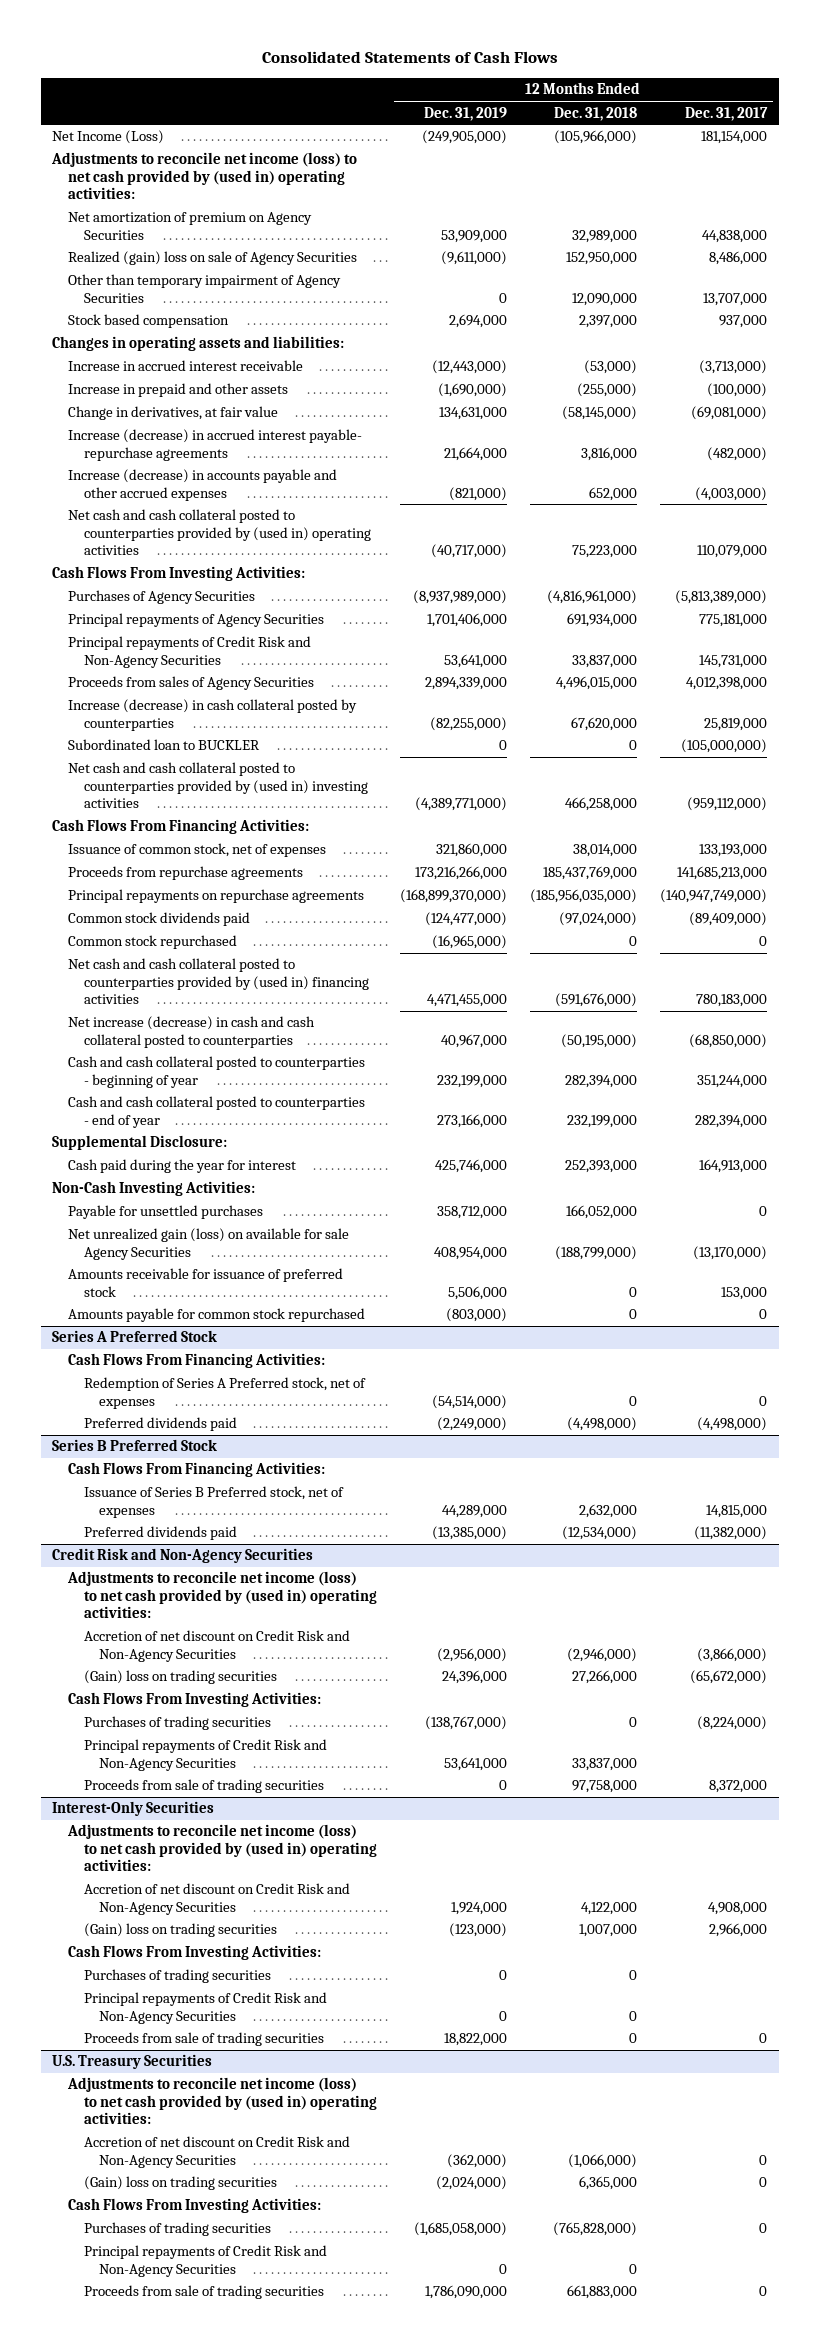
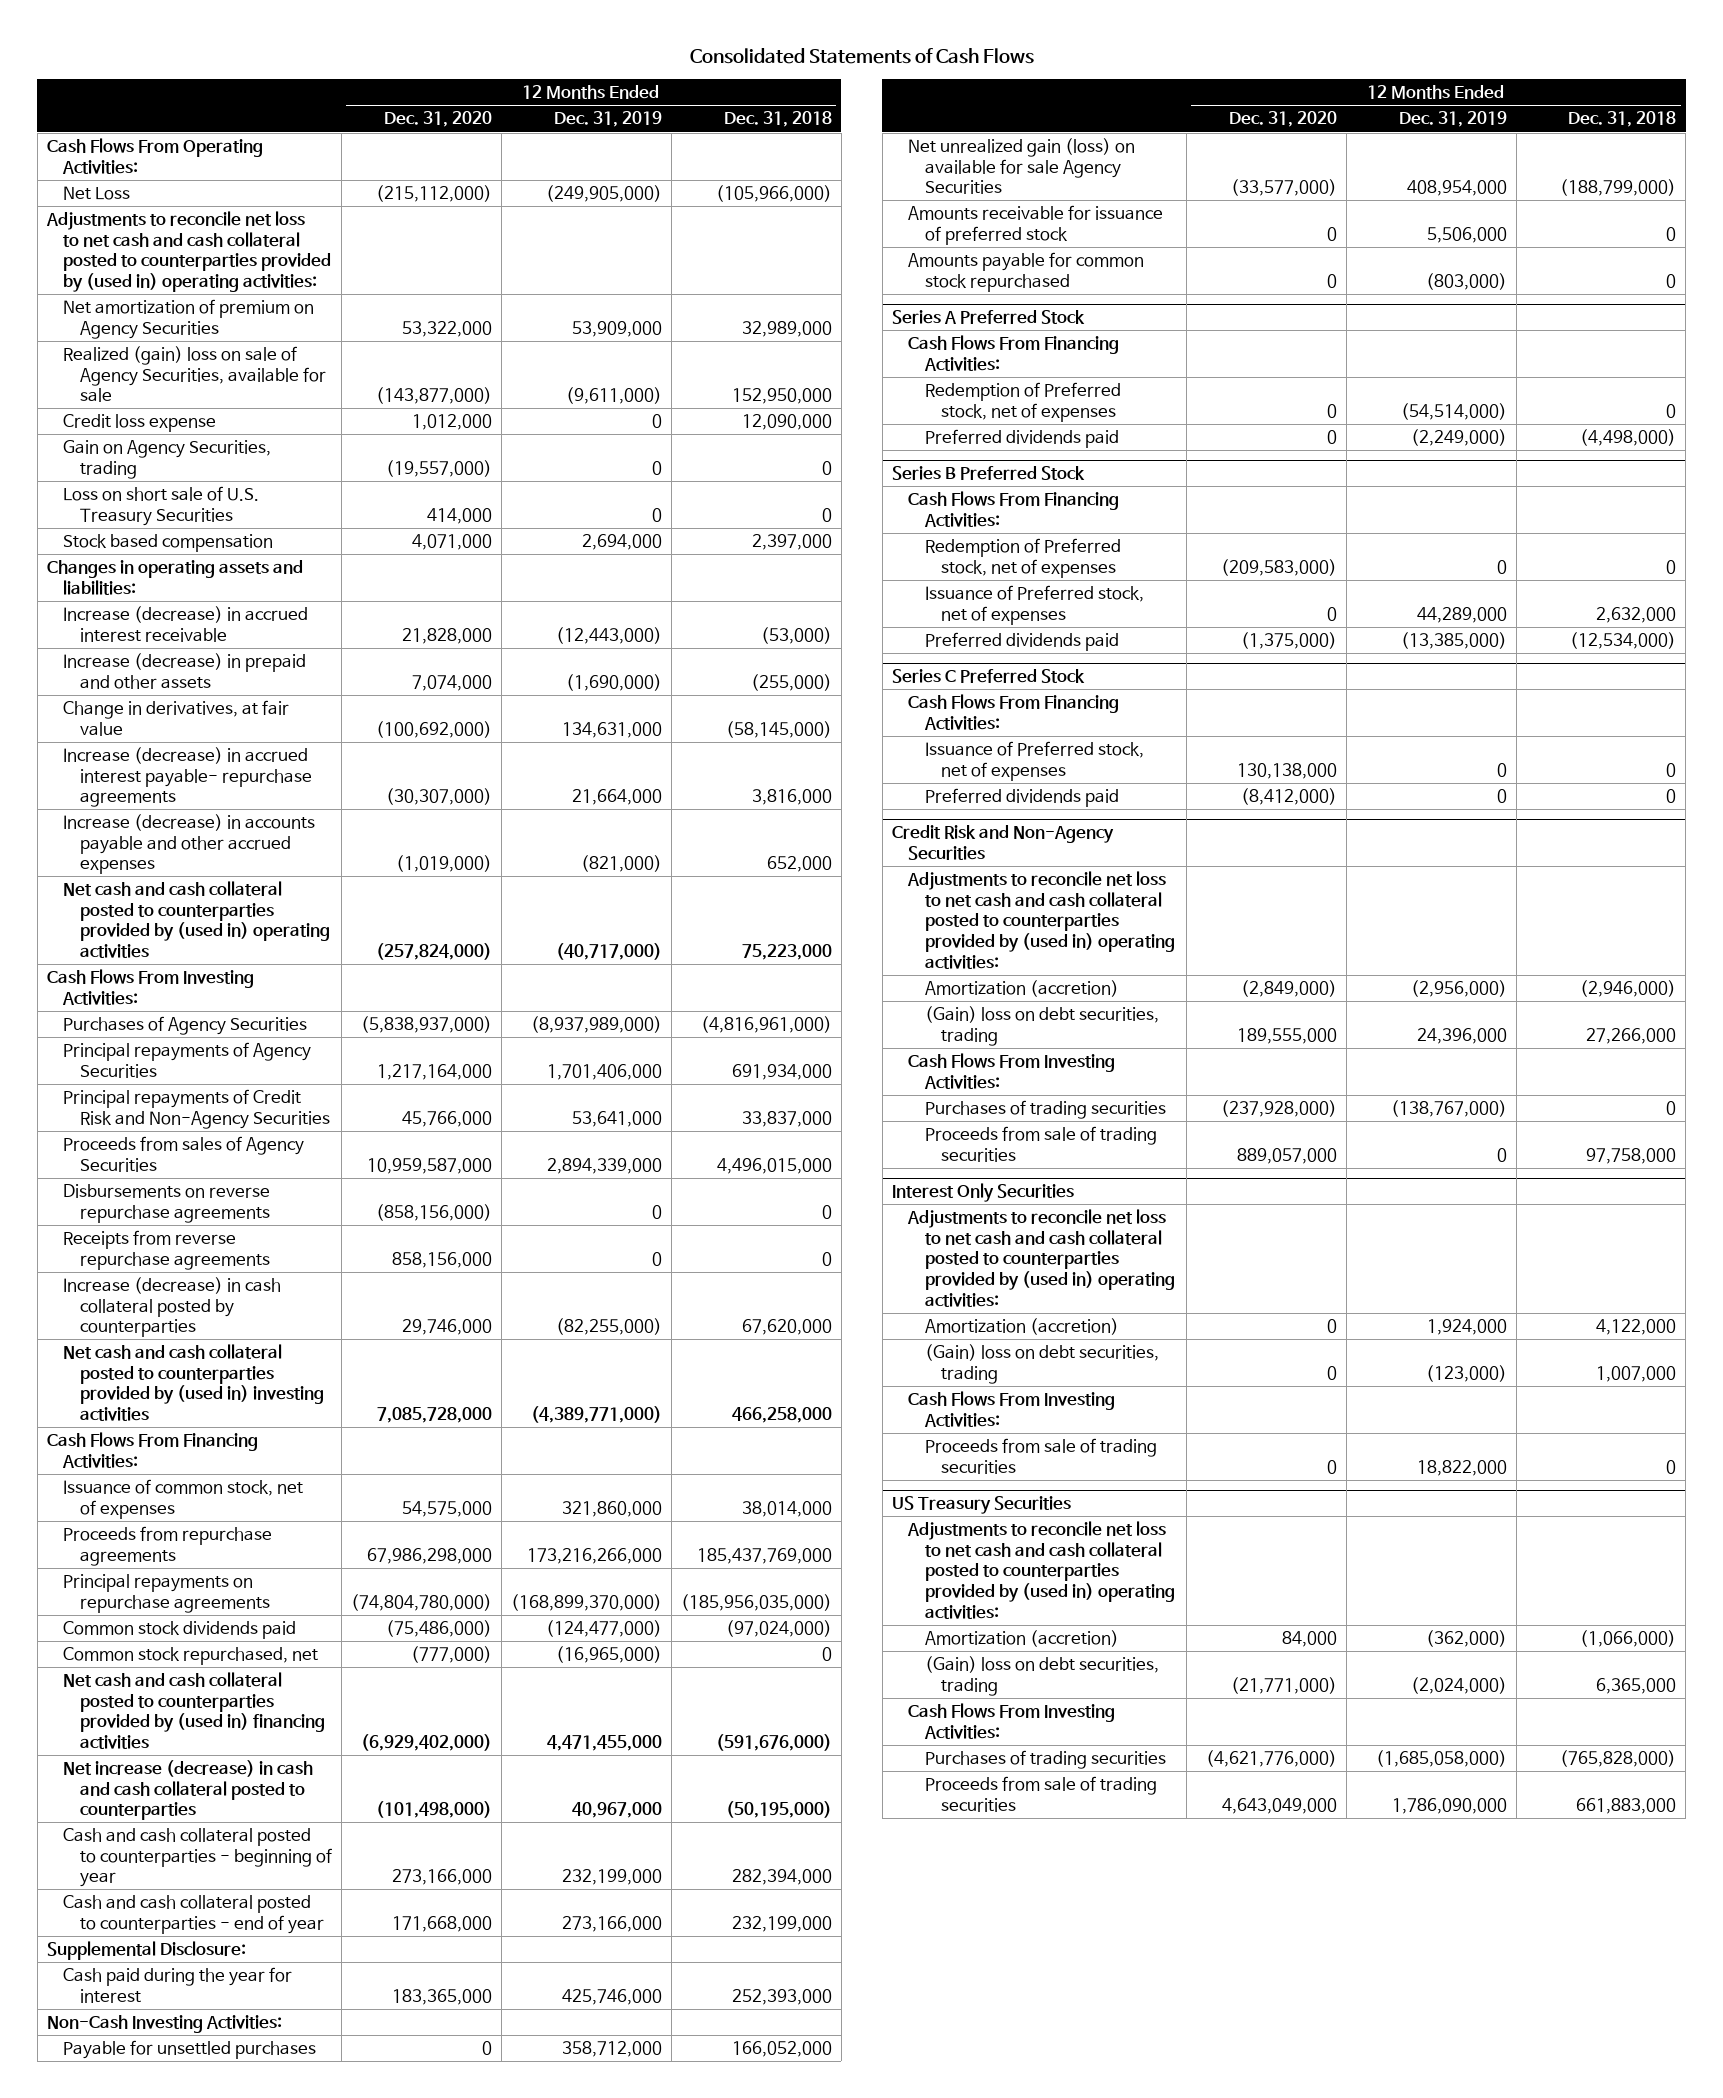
- | 12 Months Ended Dec. 31, 2019 | 12 Months Ended Dec. 31, 2018 | 12 Months Ended Dec. 31, 2017
+ | 12 Months Ended Dec. 31, 2020 | 12 Months Ended Dec. 31, 2019 | 12 Months Ended Dec. 31, 2018
- Net Income (Loss) | (249,905,000) | (105,966,000) | 181,154,000
- Adjustments to reconcile net income (loss) to net cash provided by (used in) operating activities:
+ Cash Flows From Operating Activities:
+ Net Loss | (215,112,000) | (249,905,000) | (105,966,000)
+ Adjustments to reconcile net loss to net cash and cash collateral posted to counterparties provided by (used in) operating activities:
- Realized (gain) loss on sale of Agency Securities | (9,611,000) | 152,950,000 | 8,486,000
- Other than temporary impairment of Agency Securities | 0 | 12,090,000 | 13,707,000
+ Realized (gain) loss on sale of Agency Securities, available for sale | (143,877,000) | (9,611,000) | 152,950,000
+ Credit loss expense | 1,012,000 | 0 | 12,090,000
+ Gain on Agency Securities, trading | (19,557,000) | 0 | 0
+ Loss on short sale of U.S. Treasury Securities | 414,000 | 0 | 0
- Increase in accrued interest receivable | (12,443,000) | (53,000) | (3,713,000)
- Increase in prepaid and other assets | (1,690,000) | (255,000) | (100,000)
+ Increase (decrease) in accrued interest receivable | 21,828,000 | (12,443,000) | (53,000)
+ Increase (decrease) in prepaid and other assets | 7,074,000 | (1,690,000) | (255,000)
+ Disbursements on reverse repurchase agreements | (858,156,000) | 0 | 0
+ Receipts from reverse repurchase agreements | 858,156,000 | 0 | 0
- Subordinated loan to BUCKLER | 0 | 0 | (105,000,000)
- Common stock repurchased | (16,965,000) | 0 | 0
+ Common stock repurchased, net | (777,000) | (16,965,000) | 0
@ Series A Preferred Stock
- Redemption of Series A Preferred stock, net of expenses | (54,514,000) | 0 | 0
+ Redemption of Preferred stock, net of expenses | 0 | (54,514,000) | 0
@ Series B Preferred Stock
- Issuance of Series B Preferred stock, net of expenses | 44,289,000 | 2,632,000 | 14,815,000
+ Redemption of Preferred stock, net of expenses | (209,583,000) | 0 | 0
+ Issuance of Preferred stock, net of expenses | 0 | 44,289,000 | 2,632,000
+ Series C Preferred Stock
+ Cash Flows From Financing Activities:
+ Issuance of Preferred stock, net of expenses | 130,138,000 | 0 | 0
+ Preferred dividends paid | (8,412,000) | 0 | 0
@ Credit Risk and Non-Agency Securities
- Adjustments to reconcile net income (loss) to net cash provided by (used in) operating activities:
- Accretion of net discount on Credit Risk and Non-Agency Securities | (2,956,000) | (2,946,000) | (3,866,000)
- (Gain) loss on trading securities | 24,396,000 | 27,266,000 | (65,672,000)
+ Adjustments to reconcile net loss to net cash and cash collateral posted to counterparties provided by (used in) operating activities:
+ Amortization (accretion) | (2,849,000) | (2,956,000) | (2,946,000)
+ (Gain) loss on debt securities, trading | 189,555,000 | 24,396,000 | 27,266,000
- Principal repayments of Credit Risk and Non-Agency Securities | 53,641,000 | 33,837,000 |
- Interest-Only Securities
- Adjustments to reconcile net income (loss) to net cash provided by (used in) operating activities:
- Accretion of net discount on Credit Risk and Non-Agency Securities | 1,924,000 | 4,122,000 | 4,908,000
- (Gain) loss on trading securities | (123,000) | 1,007,000 | 2,966,000
+ Interest Only Securities
+ Adjustments to reconcile net loss to net cash and cash collateral posted to counterparties provided by (used in) operating activities:
+ Amortization (accretion) | 0 | 1,924,000 | 4,122,000
+ (Gain) loss on debt securities, trading | 0 | (123,000) | 1,007,000
- Purchases of trading securities | 0 | 0 |
- Principal repayments of Credit Risk and Non-Agency Securities | 0 | 0 |
- U.S. Treasury Securities
- Adjustments to reconcile net income (loss) to net cash provided by (used in) operating activities:
- Accretion of net discount on Credit Risk and Non-Agency Securities | (362,000) | (1,066,000) | 0
- (Gain) loss on trading securities | (2,024,000) | 6,365,000 | 0
+ US Treasury Securities
+ Adjustments to reconcile net loss to net cash and cash collateral posted to counterparties provided by (used in) operating activities:
+ Amortization (accretion) | 84,000 | (362,000) | (1,066,000)
+ (Gain) loss on debt securities, trading | (21,771,000) | (2,024,000) | 6,365,000
- Principal repayments of Credit Risk and Non-Agency Securities | 0 | 0 |

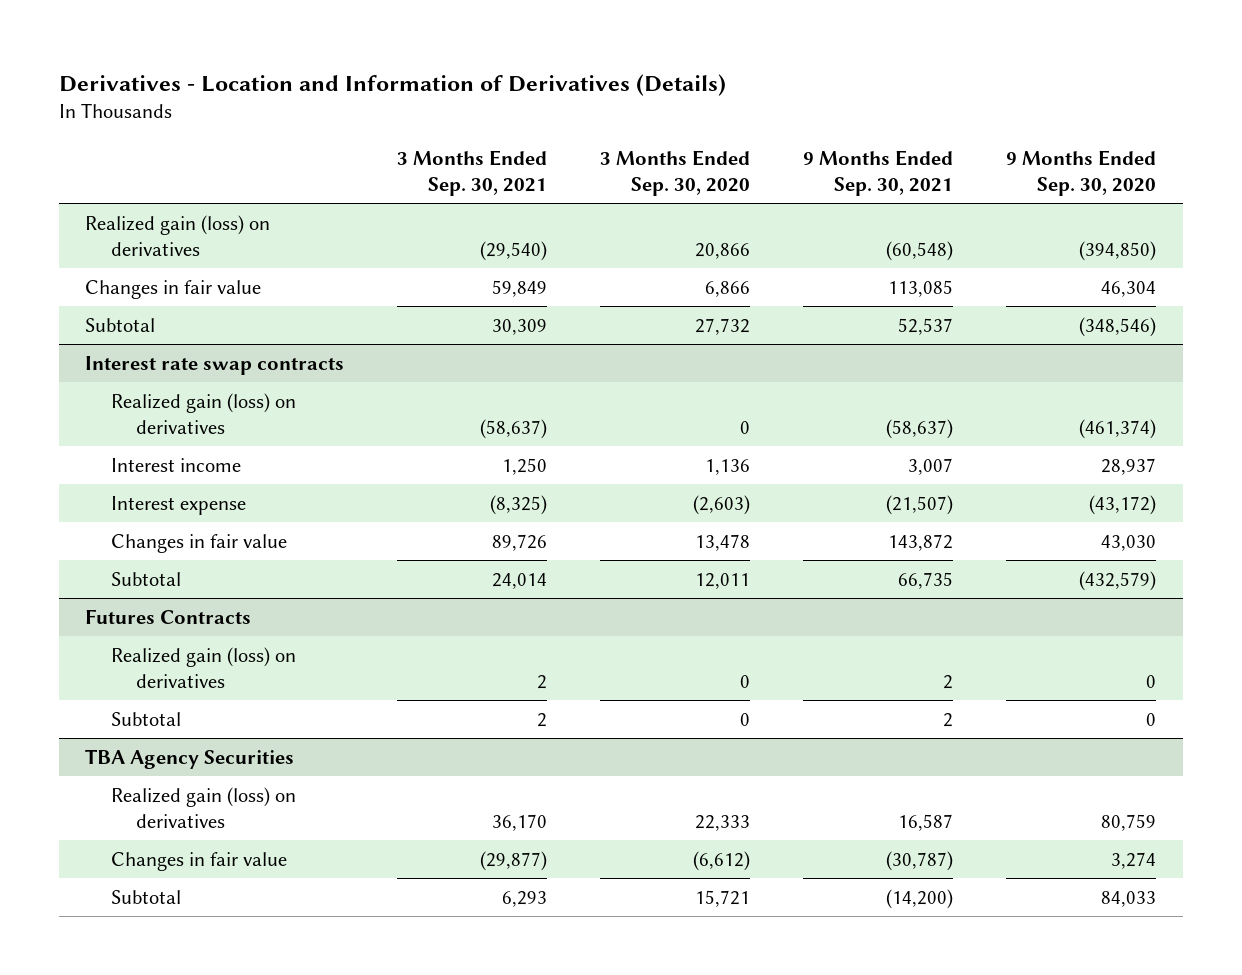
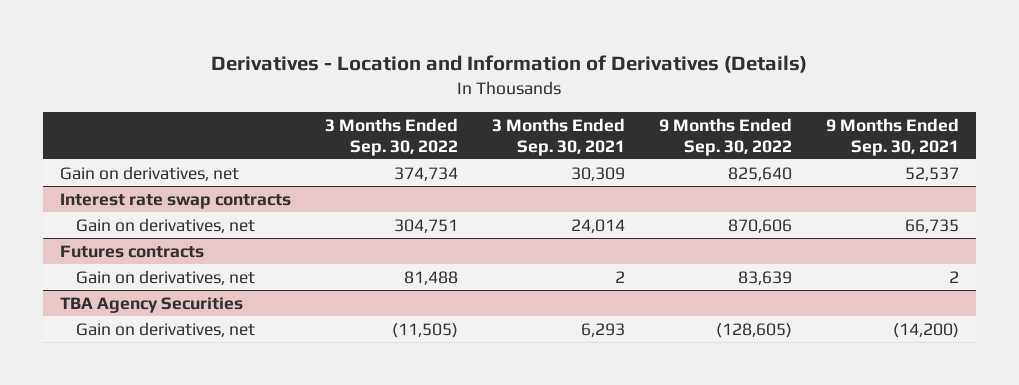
- | 3 Months Ended Sep. 30, 2021 | 3 Months Ended Sep. 30, 2020 | 9 Months Ended Sep. 30, 2021 | 9 Months Ended Sep. 30, 2020
+ | 3 Months Ended Sep. 30, 2022 | 3 Months Ended Sep. 30, 2021 | 9 Months Ended Sep. 30, 2022 | 9 Months Ended Sep. 30, 2021
- Realized gain (loss) on derivatives | (29,540) | 20,866 | (60,548) | (394,850)
- Changes in fair value | 59,849 | 6,866 | 113,085 | 46,304
- Subtotal | 30,309 | 27,732 | 52,537 | (348,546)
+ Gain on derivatives, net | 374,734 | 30,309 | 825,640 | 52,537
@ Interest rate swap contracts
- Realized gain (loss) on derivatives | (58,637) | 0 | (58,637) | (461,374)
- Interest income | 1,250 | 1,136 | 3,007 | 28,937
- Interest expense | (8,325) | (2,603) | (21,507) | (43,172)
- Changes in fair value | 89,726 | 13,478 | 143,872 | 43,030
- Subtotal | 24,014 | 12,011 | 66,735 | (432,579)
- Futures Contracts
- Realized gain (loss) on derivatives | 2 | 0 | 2 | 0
- Subtotal | 2 | 0 | 2 | 0
@ Interest rate swap contracts
+ Gain on derivatives, net | 304,751 | 24,014 | 870,606 | 66,735
+ Futures contracts
+ Gain on derivatives, net | 81,488 | 2 | 83,639 | 2
@ TBA Agency Securities
- Realized gain (loss) on derivatives | 36,170 | 22,333 | 16,587 | 80,759
- Changes in fair value | (29,877) | (6,612) | (30,787) | 3,274
- Subtotal | 6,293 | 15,721 | (14,200) | 84,033
+ Gain on derivatives, net | (11,505) | 6,293 | (128,605) | (14,200)

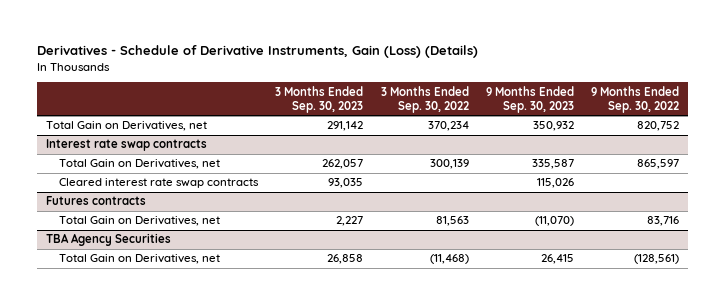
- Derivatives - Location and Information of Derivatives (Details)
+ Derivatives - Schedule of Derivative Instruments, Gain (Loss) (Details)
- | 3 Months Ended Sep. 30, 2022 | 3 Months Ended Sep. 30, 2021 | 9 Months Ended Sep. 30, 2022 | 9 Months Ended Sep. 30, 2021
+ | 3 Months Ended Sep. 30, 2023 | 3 Months Ended Sep. 30, 2022 | 9 Months Ended Sep. 30, 2023 | 9 Months Ended Sep. 30, 2022
- Gain on derivatives, net | 374,734 | 30,309 | 825,640 | 52,537
+ Total Gain on Derivatives, net | 291,142 | 370,234 | 350,932 | 820,752
@ Interest rate swap contracts
- Gain on derivatives, net | 304,751 | 24,014 | 870,606 | 66,735
+ Total Gain on Derivatives, net | 262,057 | 300,139 | 335,587 | 865,597
+ Cleared interest rate swap contracts | 93,035 | | 115,026 |
@ Futures contracts
- Gain on derivatives, net | 81,488 | 2 | 83,639 | 2
+ Total Gain on Derivatives, net | 2,227 | 81,563 | (11,070) | 83,716
@ TBA Agency Securities
- Gain on derivatives, net | (11,505) | 6,293 | (128,605) | (14,200)
+ Total Gain on Derivatives, net | 26,858 | (11,468) | 26,415 | (128,561)

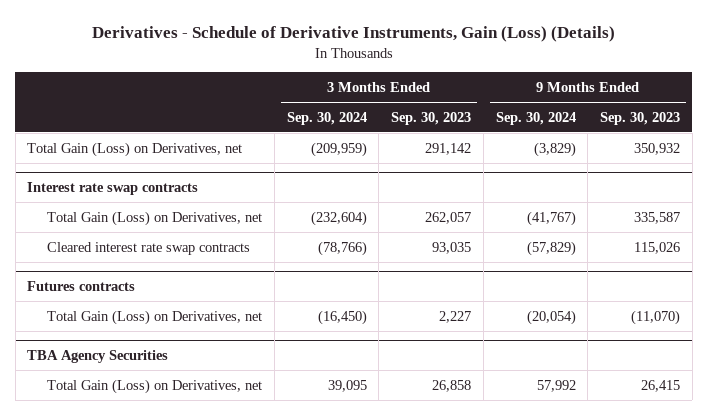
- | 3 Months Ended Sep. 30, 2023 | 3 Months Ended Sep. 30, 2022 | 9 Months Ended Sep. 30, 2023 | 9 Months Ended Sep. 30, 2022
+ | 3 Months Ended Sep. 30, 2024 | 3 Months Ended Sep. 30, 2023 | 9 Months Ended Sep. 30, 2024 | 9 Months Ended Sep. 30, 2023
- Total Gain on Derivatives, net | 291,142 | 370,234 | 350,932 | 820,752
+ Total Gain (Loss) on Derivatives, net | (209,959) | 291,142 | (3,829) | 350,932
@ Interest rate swap contracts
- Total Gain on Derivatives, net | 262,057 | 300,139 | 335,587 | 865,597
+ Total Gain (Loss) on Derivatives, net | (232,604) | 262,057 | (41,767) | 335,587
@ Futures contracts
- Total Gain on Derivatives, net | 2,227 | 81,563 | (11,070) | 83,716
+ Total Gain (Loss) on Derivatives, net | (16,450) | 2,227 | (20,054) | (11,070)
@ TBA Agency Securities
- Total Gain on Derivatives, net | 26,858 | (11,468) | 26,415 | (128,561)
+ Total Gain (Loss) on Derivatives, net | 39,095 | 26,858 | 57,992 | 26,415

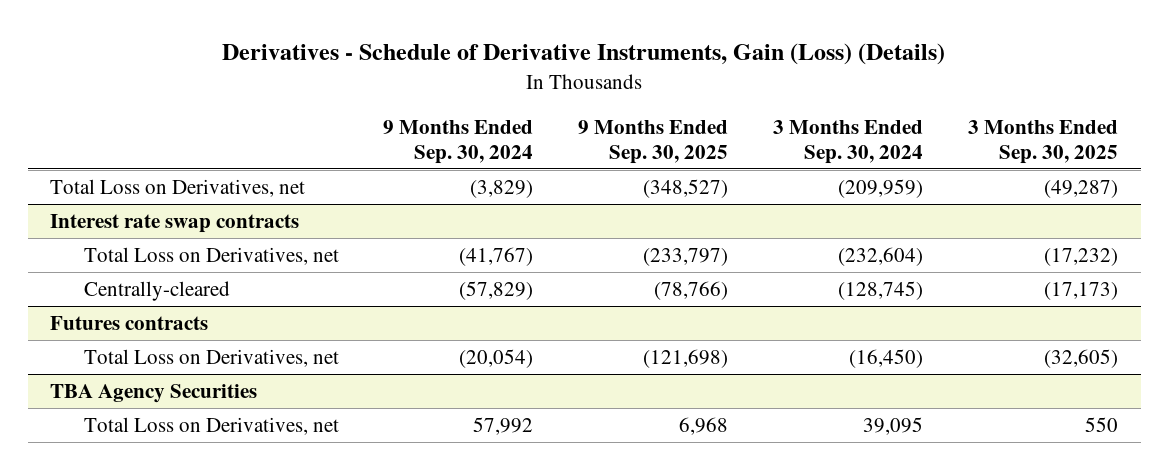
- | 3 Months Ended Sep. 30, 2024 | 3 Months Ended Sep. 30, 2023 | 9 Months Ended Sep. 30, 2024 | 9 Months Ended Sep. 30, 2023
+ | 9 Months Ended Sep. 30, 2024 | 9 Months Ended Sep. 30, 2025 | 3 Months Ended Sep. 30, 2024 | 3 Months Ended Sep. 30, 2025
- Total Gain (Loss) on Derivatives, net | (209,959) | 291,142 | (3,829) | 350,932
+ Total Loss on Derivatives, net | (3,829) | (348,527) | (209,959) | (49,287)
@ Interest rate swap contracts
- Total Gain (Loss) on Derivatives, net | (232,604) | 262,057 | (41,767) | 335,587
- Cleared interest rate swap contracts | (78,766) | 93,035 | (57,829) | 115,026
+ Total Loss on Derivatives, net | (41,767) | (233,797) | (232,604) | (17,232)
+ Centrally-cleared | (57,829) | (78,766) | (128,745) | (17,173)
@ Futures contracts
- Total Gain (Loss) on Derivatives, net | (16,450) | 2,227 | (20,054) | (11,070)
+ Total Loss on Derivatives, net | (20,054) | (121,698) | (16,450) | (32,605)
@ TBA Agency Securities
- Total Gain (Loss) on Derivatives, net | 39,095 | 26,858 | 57,992 | 26,415
+ Total Loss on Derivatives, net | 57,992 | 6,968 | 39,095 | 550

